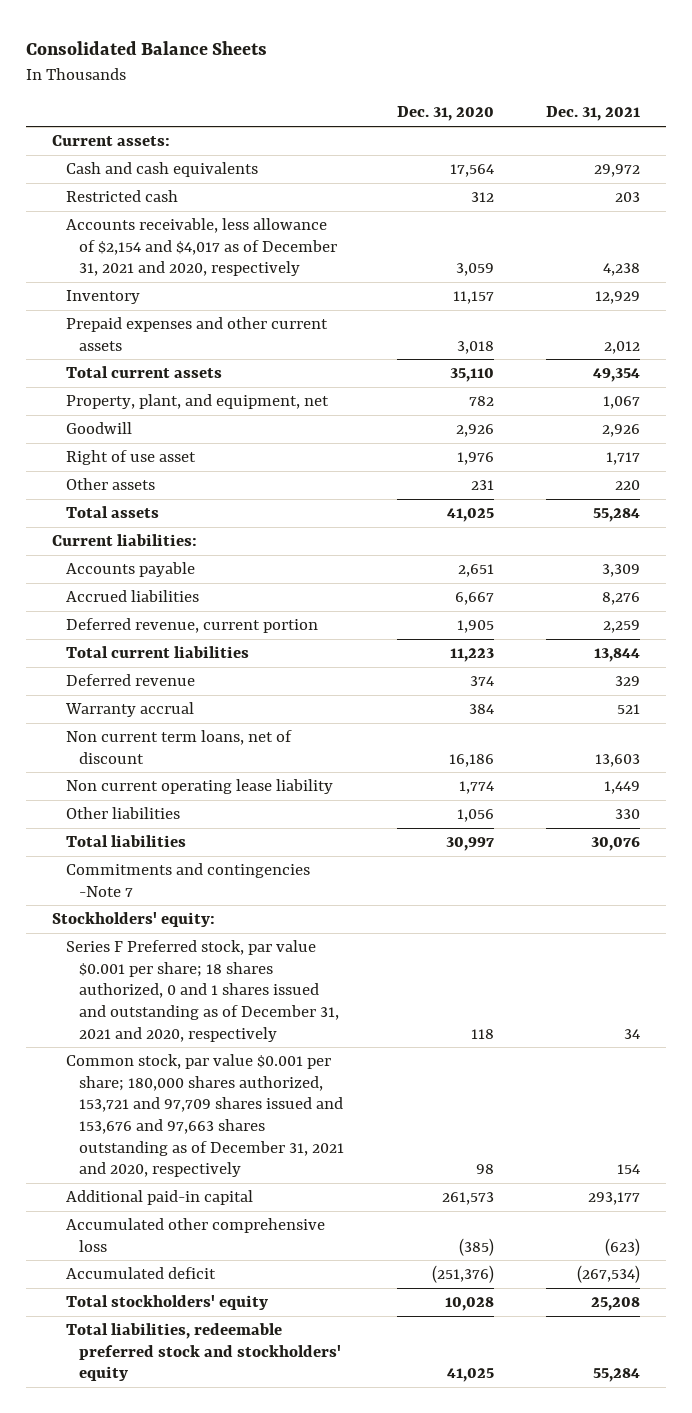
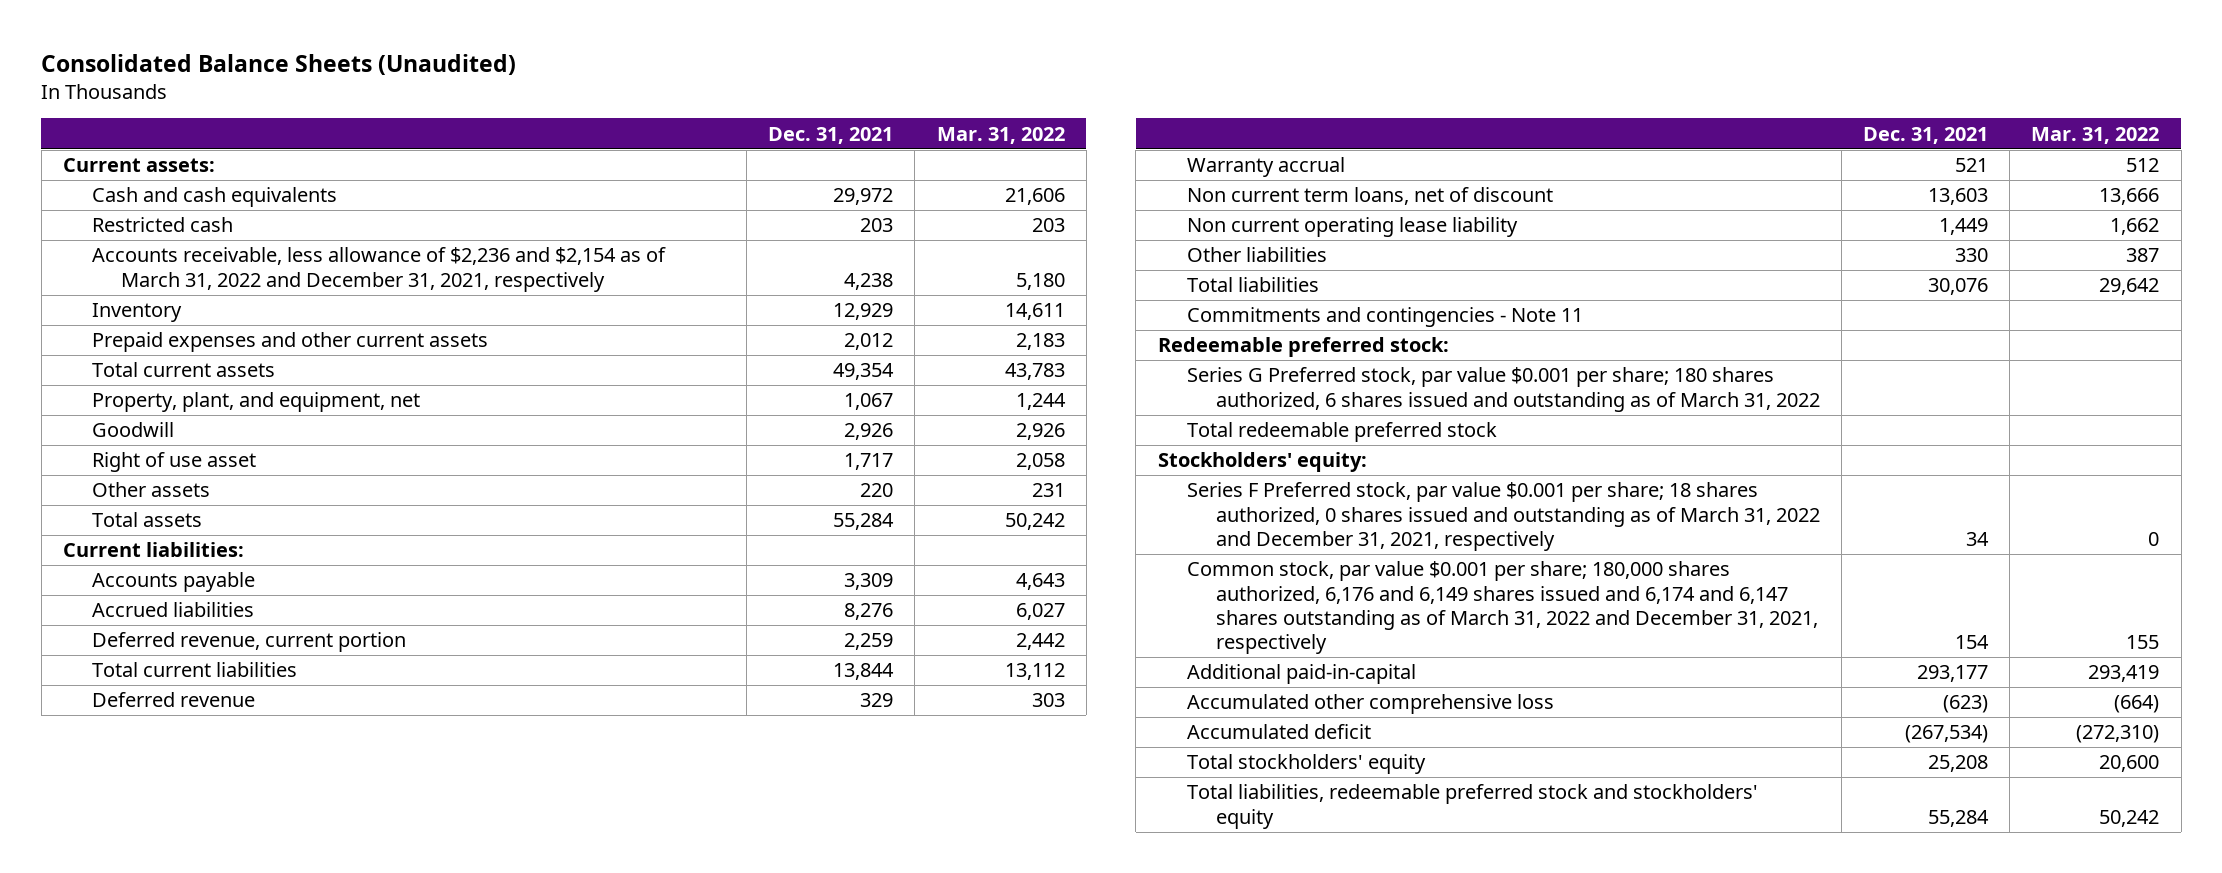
- Consolidated Balance Sheets
+ Consolidated Balance Sheets (Unaudited)
- | Dec. 31, 2020 | Dec. 31, 2021
+ | Dec. 31, 2021 | Mar. 31, 2022
- Accounts receivable, less allowance of $2,154 and $4,017 as of December 31, 2021 and 2020, respectively | 3,059 | 4,238
+ Accounts receivable, less allowance of $2,236 and $2,154 as of March 31, 2022 and December 31, 2021, respectively | 4,238 | 5,180
- Commitments and contingencies -Note 7
+ Commitments and contingencies - Note 11
+ Redeemable preferred stock:
+ Series G Preferred stock, par value $0.001 per share; 180 shares authorized, 6 shares issued and outstanding as of March 31, 2022
+ Total redeemable preferred stock
- Series F Preferred stock, par value $0.001 per share; 18 shares authorized, 0 and 1 shares issued and outstanding as of December 31, 2021 and 2020, respectively | 118 | 34
- Common stock, par value $0.001 per share; 180,000 shares authorized, 153,721 and 97,709 shares issued and 153,676 and 97,663 shares outstanding as of December 31, 2021 and 2020, respectively | 98 | 154
- Additional paid-in capital | 261,573 | 293,177
+ Series F Preferred stock, par value $0.001 per share; 18 shares authorized, 0 shares issued and outstanding as of March 31, 2022 and December 31, 2021, respectively | 34 | 0
+ Common stock, par value $0.001 per share; 180,000 shares authorized, 6,176 and 6,149 shares issued and 6,174 and 6,147 shares outstanding as of March 31, 2022 and December 31, 2021, respectively | 154 | 155
+ Additional paid-in-capital | 293,177 | 293,419

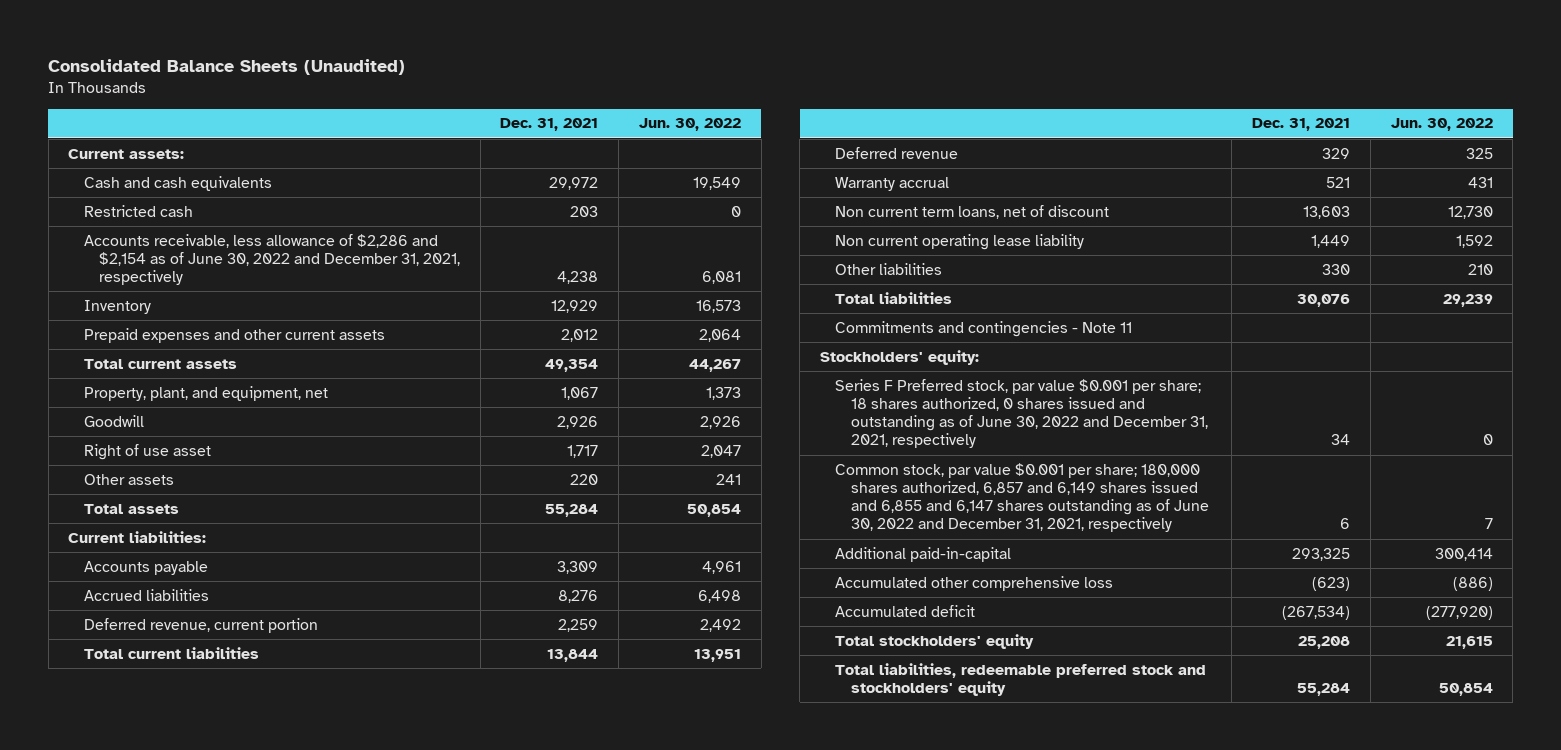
- | Dec. 31, 2021 | Mar. 31, 2022
+ | Dec. 31, 2021 | Jun. 30, 2022
- Accounts receivable, less allowance of $2,236 and $2,154 as of March 31, 2022 and December 31, 2021, respectively | 4,238 | 5,180
+ Accounts receivable, less allowance of $2,286 and $2,154 as of June 30, 2022 and December 31, 2021, respectively | 4,238 | 6,081
- Redeemable preferred stock:
- Series G Preferred stock, par value $0.001 per share; 180 shares authorized, 6 shares issued and outstanding as of March 31, 2022
- Total redeemable preferred stock
- Series F Preferred stock, par value $0.001 per share; 18 shares authorized, 0 shares issued and outstanding as of March 31, 2022 and December 31, 2021, respectively | 34 | 0
- Common stock, par value $0.001 per share; 180,000 shares authorized, 6,176 and 6,149 shares issued and 6,174 and 6,147 shares outstanding as of March 31, 2022 and December 31, 2021, respectively | 154 | 155
- Additional paid-in-capital | 293,177 | 293,419
+ Series F Preferred stock, par value $0.001 per share; 18 shares authorized, 0 shares issued and outstanding as of June 30, 2022 and December 31, 2021, respectively | 34 | 0
+ Common stock, par value $0.001 per share; 180,000 shares authorized, 6,857 and 6,149 shares issued and 6,855 and 6,147 shares outstanding as of June 30, 2022 and December 31, 2021, respectively | 6 | 7
+ Additional paid-in-capital | 293,325 | 300,414

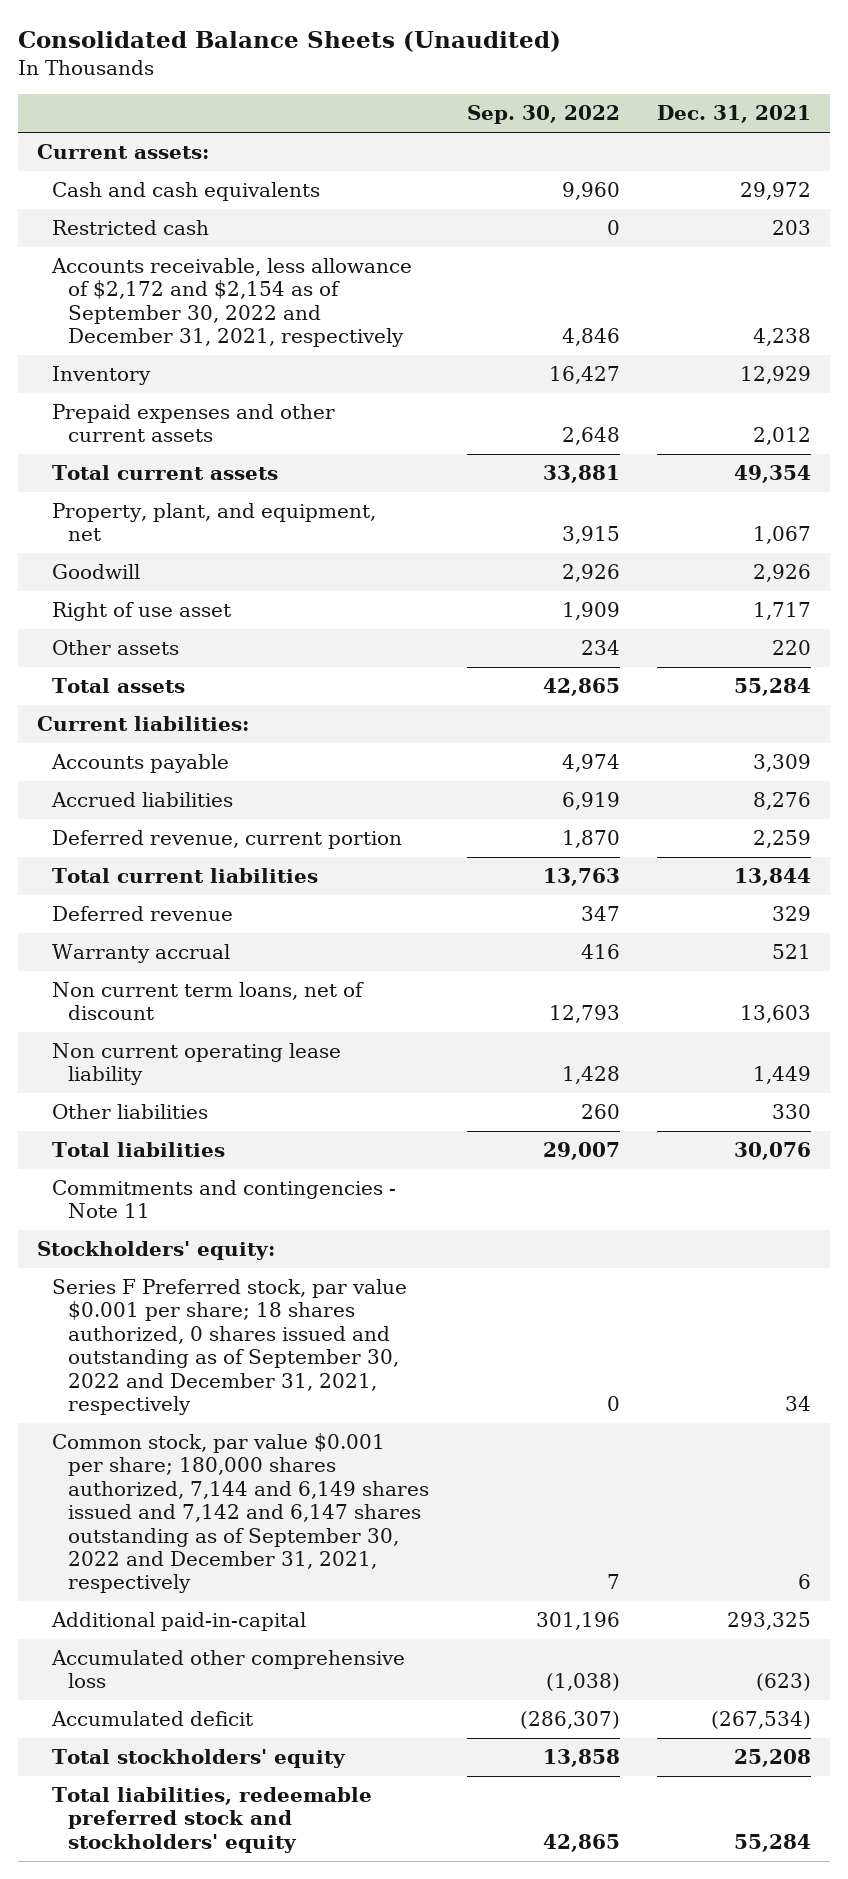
- | Dec. 31, 2021 | Jun. 30, 2022
+ | Sep. 30, 2022 | Dec. 31, 2021
- Accounts receivable, less allowance of $2,286 and $2,154 as of June 30, 2022 and December 31, 2021, respectively | 4,238 | 6,081
+ Accounts receivable, less allowance of $2,172 and $2,154 as of September 30, 2022 and December 31, 2021, respectively | 4,846 | 4,238
- Series F Preferred stock, par value $0.001 per share; 18 shares authorized, 0 shares issued and outstanding as of June 30, 2022 and December 31, 2021, respectively | 34 | 0
- Common stock, par value $0.001 per share; 180,000 shares authorized, 6,857 and 6,149 shares issued and 6,855 and 6,147 shares outstanding as of June 30, 2022 and December 31, 2021, respectively | 6 | 7
+ Series F Preferred stock, par value $0.001 per share; 18 shares authorized, 0 shares issued and outstanding as of September 30, 2022 and December 31, 2021, respectively | 0 | 34
+ Common stock, par value $0.001 per share; 180,000 shares authorized, 7,144 and 6,149 shares issued and 7,142 and 6,147 shares outstanding as of September 30, 2022 and December 31, 2021, respectively | 7 | 6

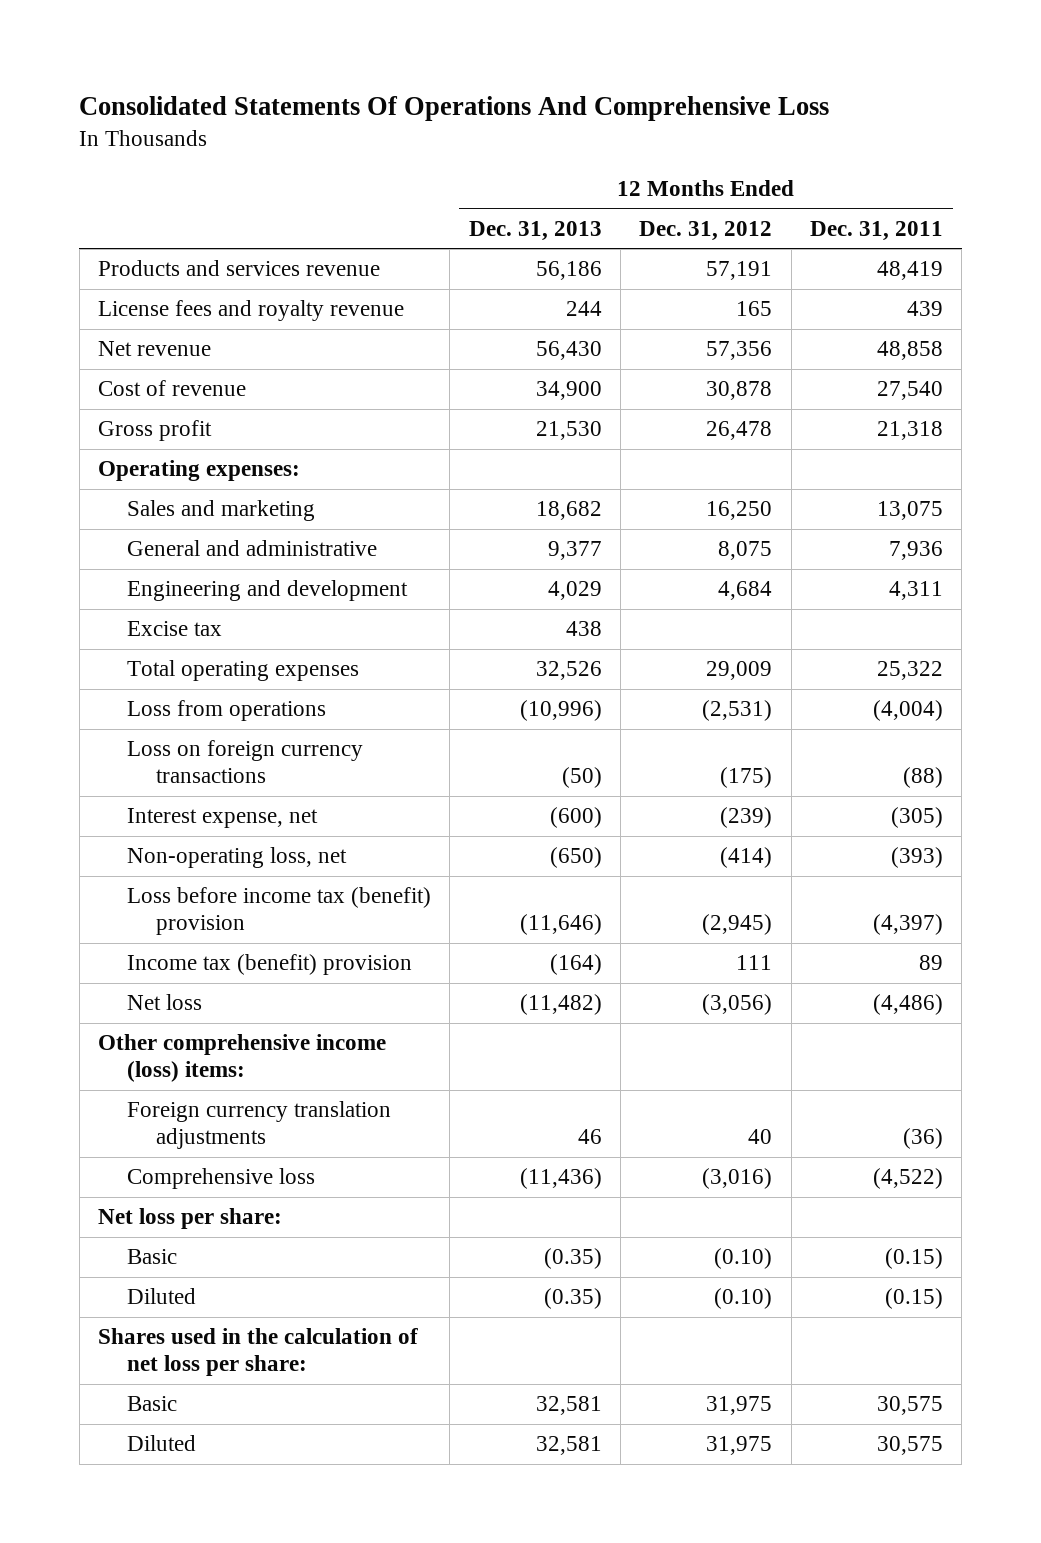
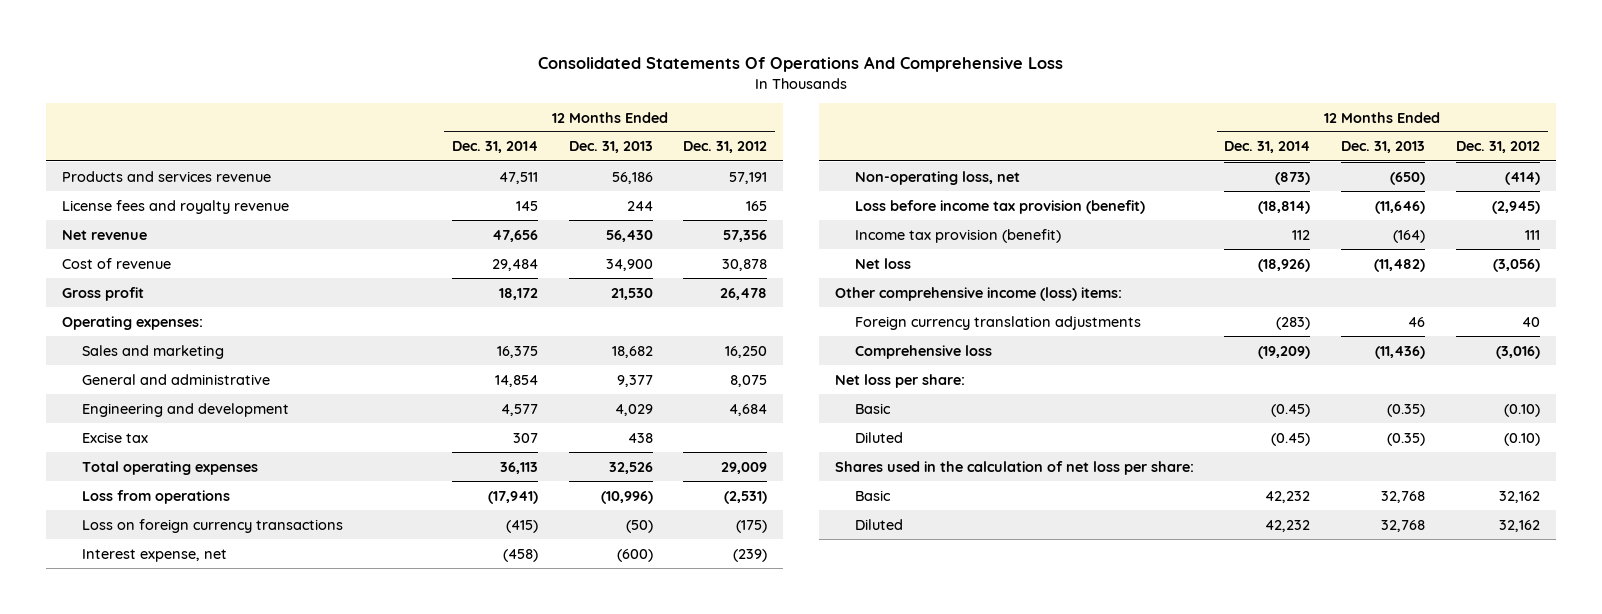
- | 12 Months Ended Dec. 31, 2013 | 12 Months Ended Dec. 31, 2012 | 12 Months Ended Dec. 31, 2011
+ | 12 Months Ended Dec. 31, 2014 | 12 Months Ended Dec. 31, 2013 | 12 Months Ended Dec. 31, 2012
- Loss before income tax (benefit) provision | (11,646) | (2,945) | (4,397)
- Income tax (benefit) provision | (164) | 111 | 89
+ Loss before income tax provision (benefit) | (18,814) | (11,646) | (2,945)
+ Income tax provision (benefit) | 112 | (164) | 111
- Basic | 32,581 | 31,975 | 30,575
- Diluted | 32,581 | 31,975 | 30,575
+ Basic | 42,232 | 32,768 | 32,162
+ Diluted | 42,232 | 32,768 | 32,162

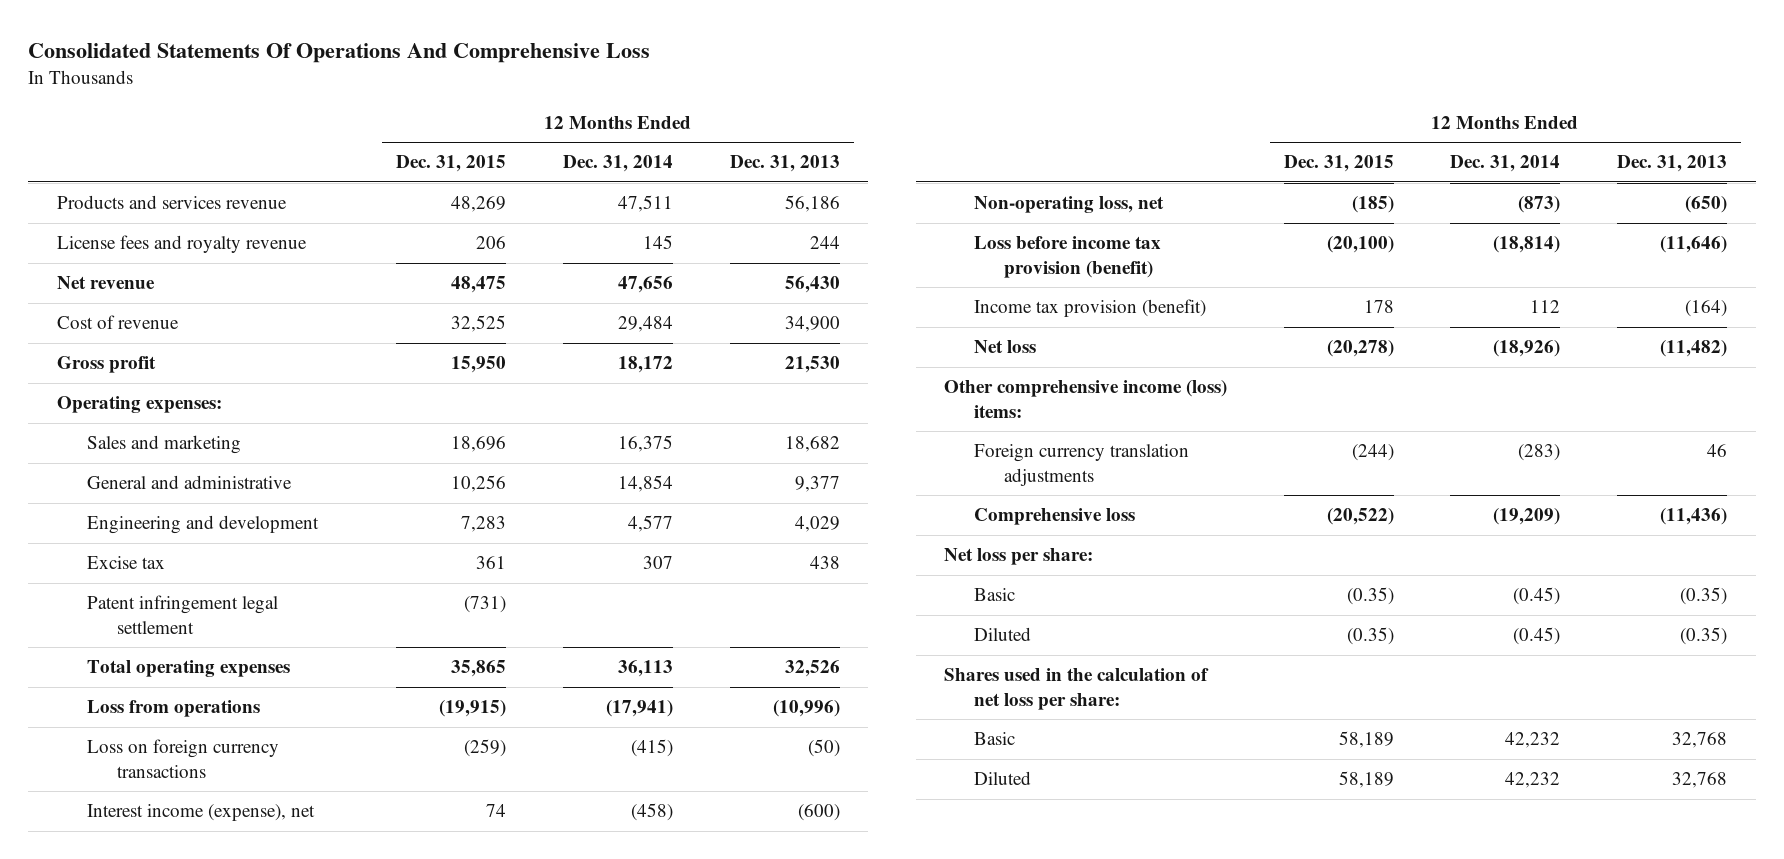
- | 12 Months Ended Dec. 31, 2014 | 12 Months Ended Dec. 31, 2013 | 12 Months Ended Dec. 31, 2012
+ | 12 Months Ended Dec. 31, 2015 | 12 Months Ended Dec. 31, 2014 | 12 Months Ended Dec. 31, 2013
+ Patent infringement legal settlement | (731) | |
- Interest expense, net | (458) | (600) | (239)
+ Interest income (expense), net | 74 | (458) | (600)

